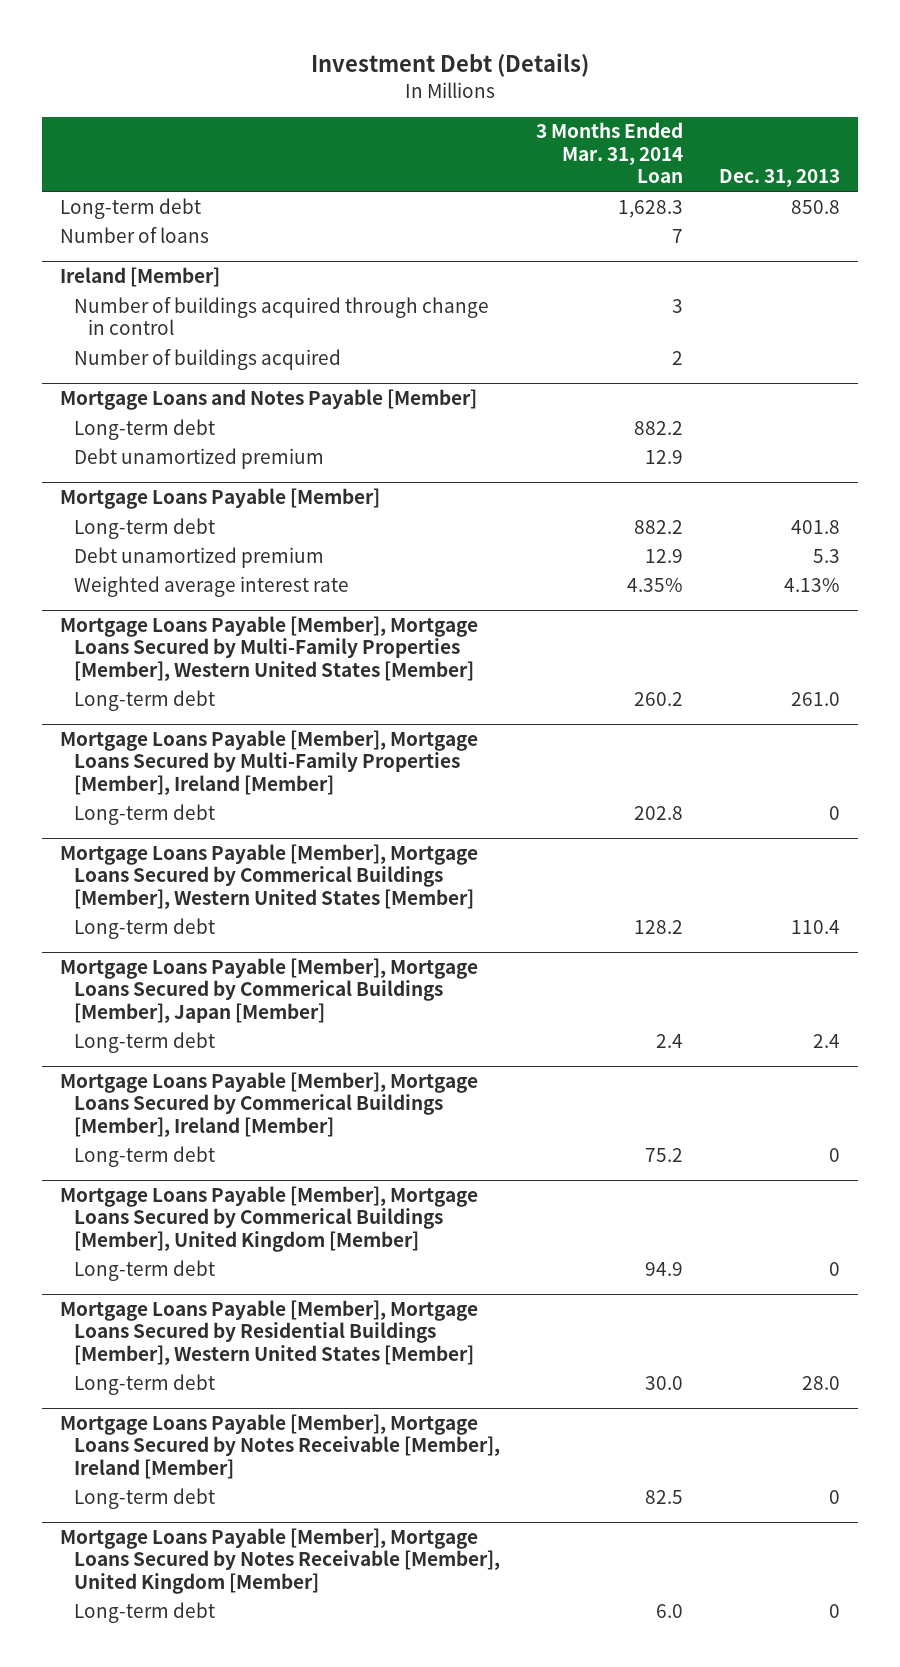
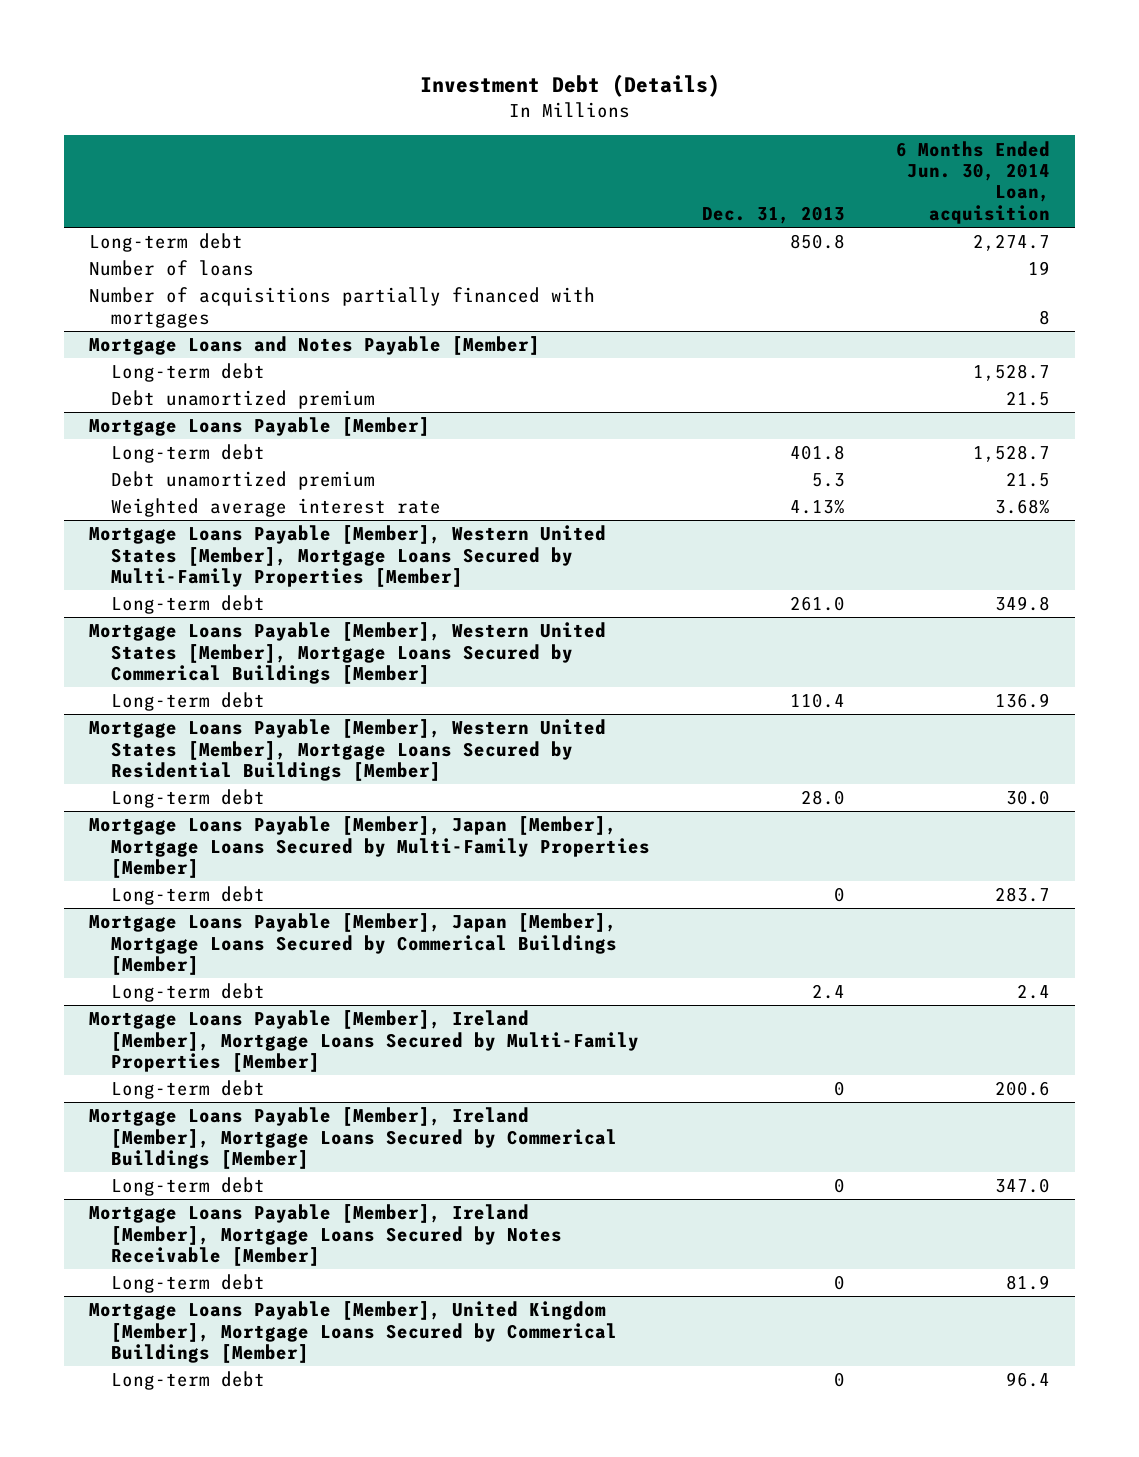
- | 3 Months Ended Mar. 31, 2014 Loan | Dec. 31, 2013
+ | Dec. 31, 2013 | 6 Months Ended Jun. 30, 2014 Loan, acquisition
- Ireland [Member]
- Number of buildings acquired through change in control | 3 |
- Number of buildings acquired | 2 |
+ Number of acquisitions partially financed with mortgages | | 8
- Mortgage Loans Payable [Member], Mortgage Loans Secured by Multi-Family Properties [Member], Western United States [Member]
+ Mortgage Loans Payable [Member], Western United States [Member], Mortgage Loans Secured by Multi-Family Properties [Member]
- Mortgage Loans Payable [Member], Mortgage Loans Secured by Multi-Family Properties [Member], Ireland [Member]
- Long-term debt | 202.8 | 0
- Mortgage Loans Payable [Member], Mortgage Loans Secured by Commerical Buildings [Member], Western United States [Member]
+ Mortgage Loans Payable [Member], Western United States [Member], Mortgage Loans Secured by Commerical Buildings [Member]
- Mortgage Loans Payable [Member], Mortgage Loans Secured by Commerical Buildings [Member], Japan [Member]
+ Mortgage Loans Payable [Member], Western United States [Member], Mortgage Loans Secured by Residential Buildings [Member]
+ Long-term debt | 28.0 | 30.0
+ Mortgage Loans Payable [Member], Japan [Member], Mortgage Loans Secured by Multi-Family Properties [Member]
+ Long-term debt | 0 | 283.7
+ Mortgage Loans Payable [Member], Japan [Member], Mortgage Loans Secured by Commerical Buildings [Member]
- Mortgage Loans Payable [Member], Mortgage Loans Secured by Commerical Buildings [Member], Ireland [Member]
+ Mortgage Loans Payable [Member], Ireland [Member], Mortgage Loans Secured by Multi-Family Properties [Member]
- Mortgage Loans Payable [Member], Mortgage Loans Secured by Commerical Buildings [Member], United Kingdom [Member]
+ Mortgage Loans Payable [Member], Ireland [Member], Mortgage Loans Secured by Commerical Buildings [Member]
- Mortgage Loans Payable [Member], Mortgage Loans Secured by Residential Buildings [Member], Western United States [Member]
- Long-term debt | 30.0 | 28.0
- Mortgage Loans Payable [Member], Mortgage Loans Secured by Notes Receivable [Member], Ireland [Member]
+ Mortgage Loans Payable [Member], Ireland [Member], Mortgage Loans Secured by Notes Receivable [Member]
- Mortgage Loans Payable [Member], Mortgage Loans Secured by Notes Receivable [Member], United Kingdom [Member]
+ Mortgage Loans Payable [Member], United Kingdom [Member], Mortgage Loans Secured by Commerical Buildings [Member]

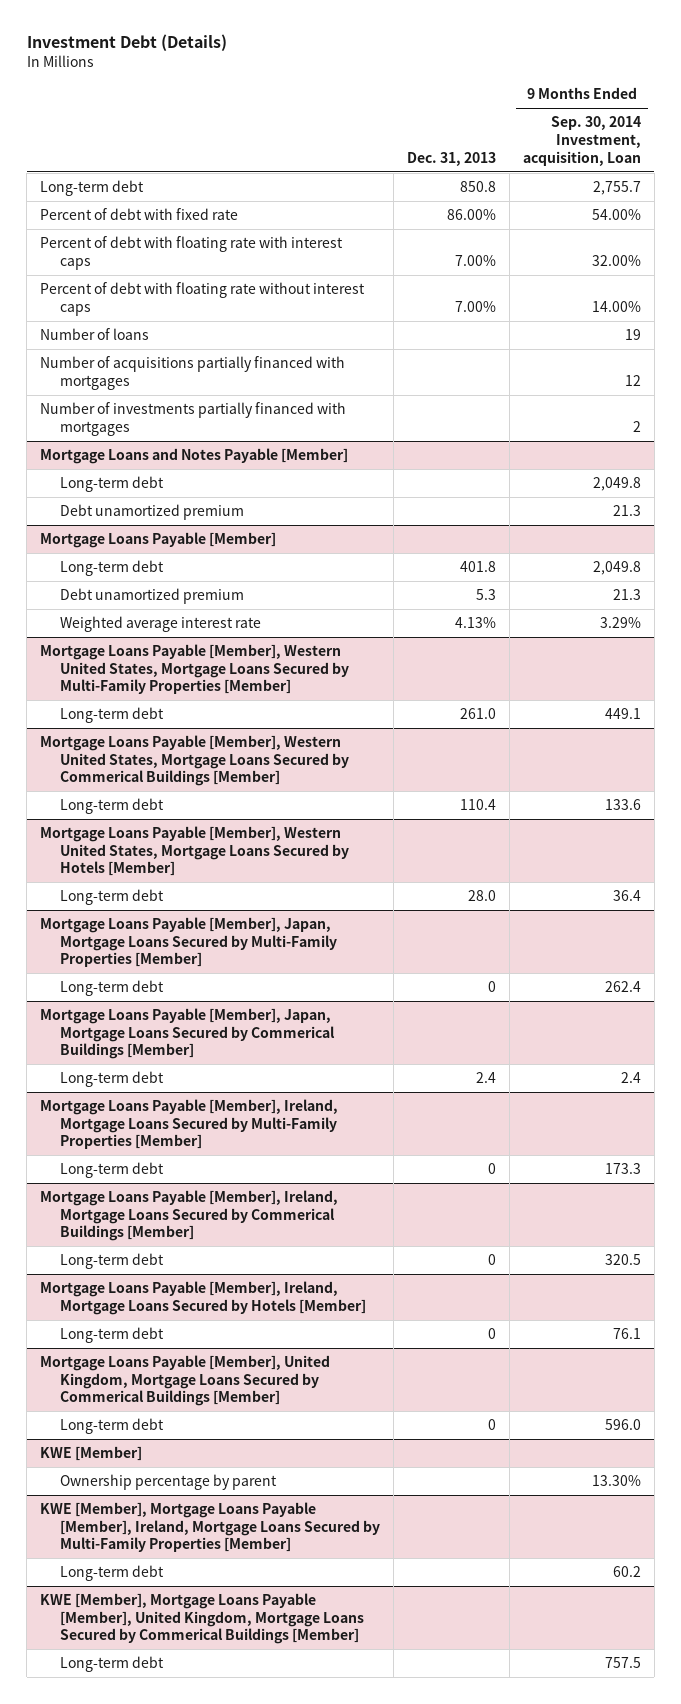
- | Dec. 31, 2013 | 6 Months Ended Jun. 30, 2014 Loan, acquisition
+ | Dec. 31, 2013 | 9 Months Ended Sep. 30, 2014 Investment, acquisition, Loan
+ Percent of debt with fixed rate | 86.00% | 54.00%
+ Percent of debt with floating rate with interest caps | 7.00% | 32.00%
+ Percent of debt with floating rate without interest caps | 7.00% | 14.00%
+ Number of investments partially financed with mortgages | | 2
- Mortgage Loans Payable [Member], Western United States [Member], Mortgage Loans Secured by Multi-Family Properties [Member]
+ Mortgage Loans Payable [Member], Western United States, Mortgage Loans Secured by Multi-Family Properties [Member]
- Mortgage Loans Payable [Member], Western United States [Member], Mortgage Loans Secured by Commerical Buildings [Member]
+ Mortgage Loans Payable [Member], Western United States, Mortgage Loans Secured by Commerical Buildings [Member]
- Mortgage Loans Payable [Member], Western United States [Member], Mortgage Loans Secured by Residential Buildings [Member]
+ Mortgage Loans Payable [Member], Western United States, Mortgage Loans Secured by Hotels [Member]
- Mortgage Loans Payable [Member], Japan [Member], Mortgage Loans Secured by Multi-Family Properties [Member]
+ Mortgage Loans Payable [Member], Japan, Mortgage Loans Secured by Multi-Family Properties [Member]
- Mortgage Loans Payable [Member], Japan [Member], Mortgage Loans Secured by Commerical Buildings [Member]
+ Mortgage Loans Payable [Member], Japan, Mortgage Loans Secured by Commerical Buildings [Member]
- Mortgage Loans Payable [Member], Ireland [Member], Mortgage Loans Secured by Multi-Family Properties [Member]
+ Mortgage Loans Payable [Member], Ireland, Mortgage Loans Secured by Multi-Family Properties [Member]
- Mortgage Loans Payable [Member], Ireland [Member], Mortgage Loans Secured by Commerical Buildings [Member]
+ Mortgage Loans Payable [Member], Ireland, Mortgage Loans Secured by Commerical Buildings [Member]
- Mortgage Loans Payable [Member], Ireland [Member], Mortgage Loans Secured by Notes Receivable [Member]
+ Mortgage Loans Payable [Member], Ireland, Mortgage Loans Secured by Hotels [Member]
- Mortgage Loans Payable [Member], United Kingdom [Member], Mortgage Loans Secured by Commerical Buildings [Member]
+ Mortgage Loans Payable [Member], United Kingdom, Mortgage Loans Secured by Commerical Buildings [Member]
+ KWE [Member]
+ Ownership percentage by parent | | 13.30%
+ KWE [Member], Mortgage Loans Payable [Member], Ireland, Mortgage Loans Secured by Multi-Family Properties [Member]
+ Long-term debt | | 60.2
+ KWE [Member], Mortgage Loans Payable [Member], United Kingdom, Mortgage Loans Secured by Commerical Buildings [Member]
+ Long-term debt | | 757.5

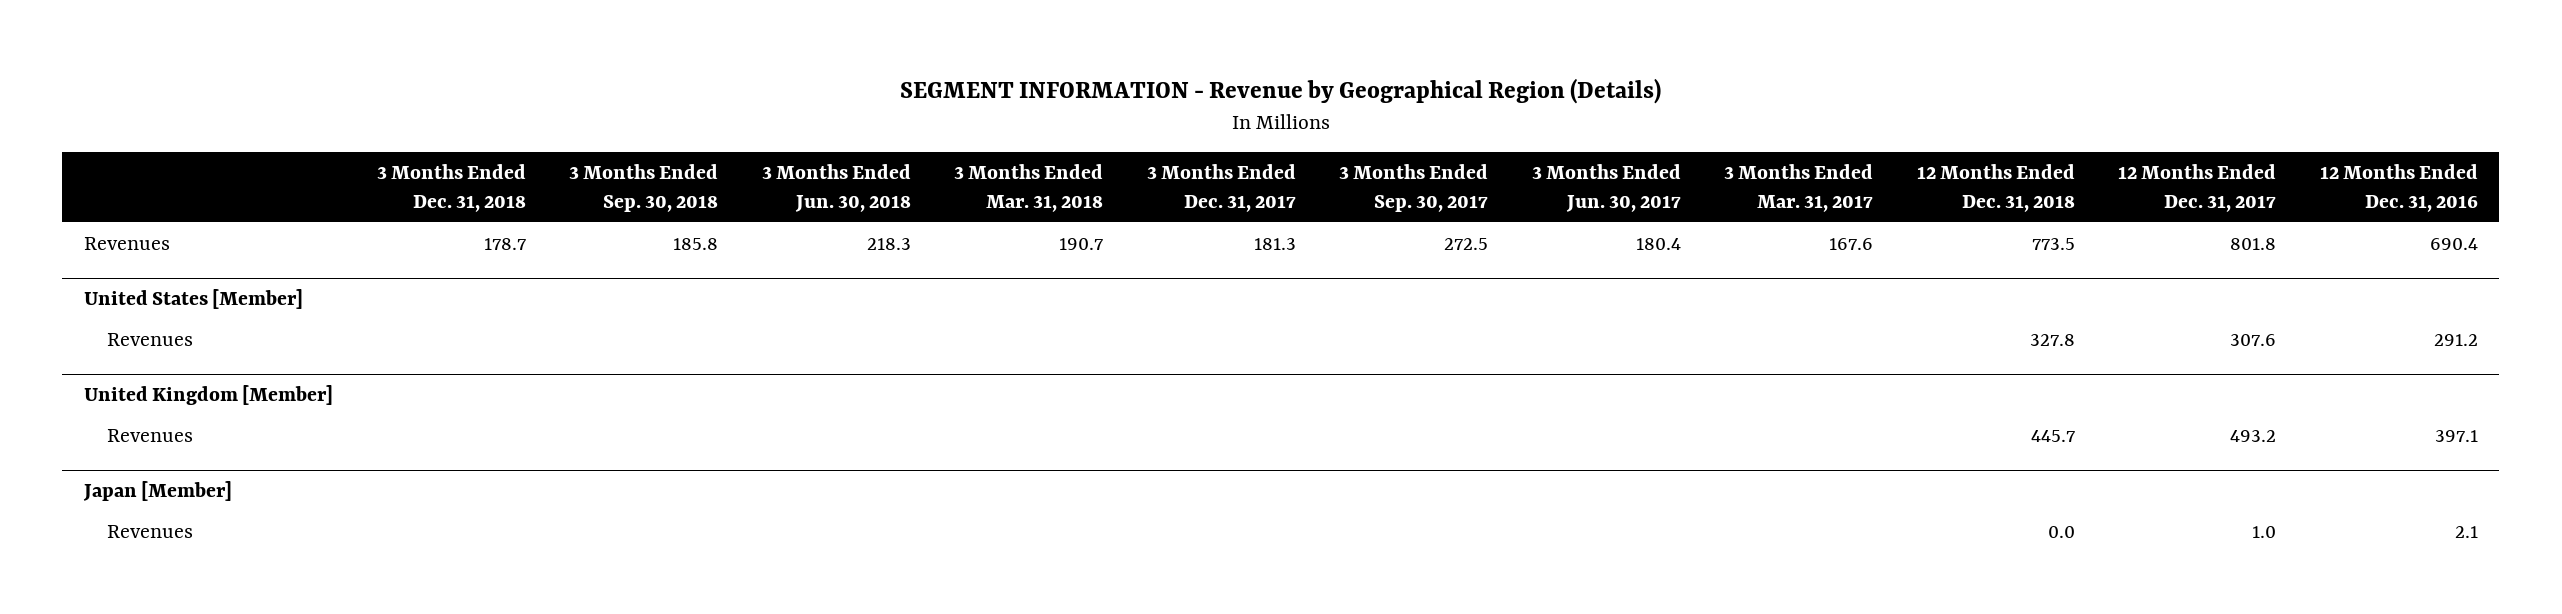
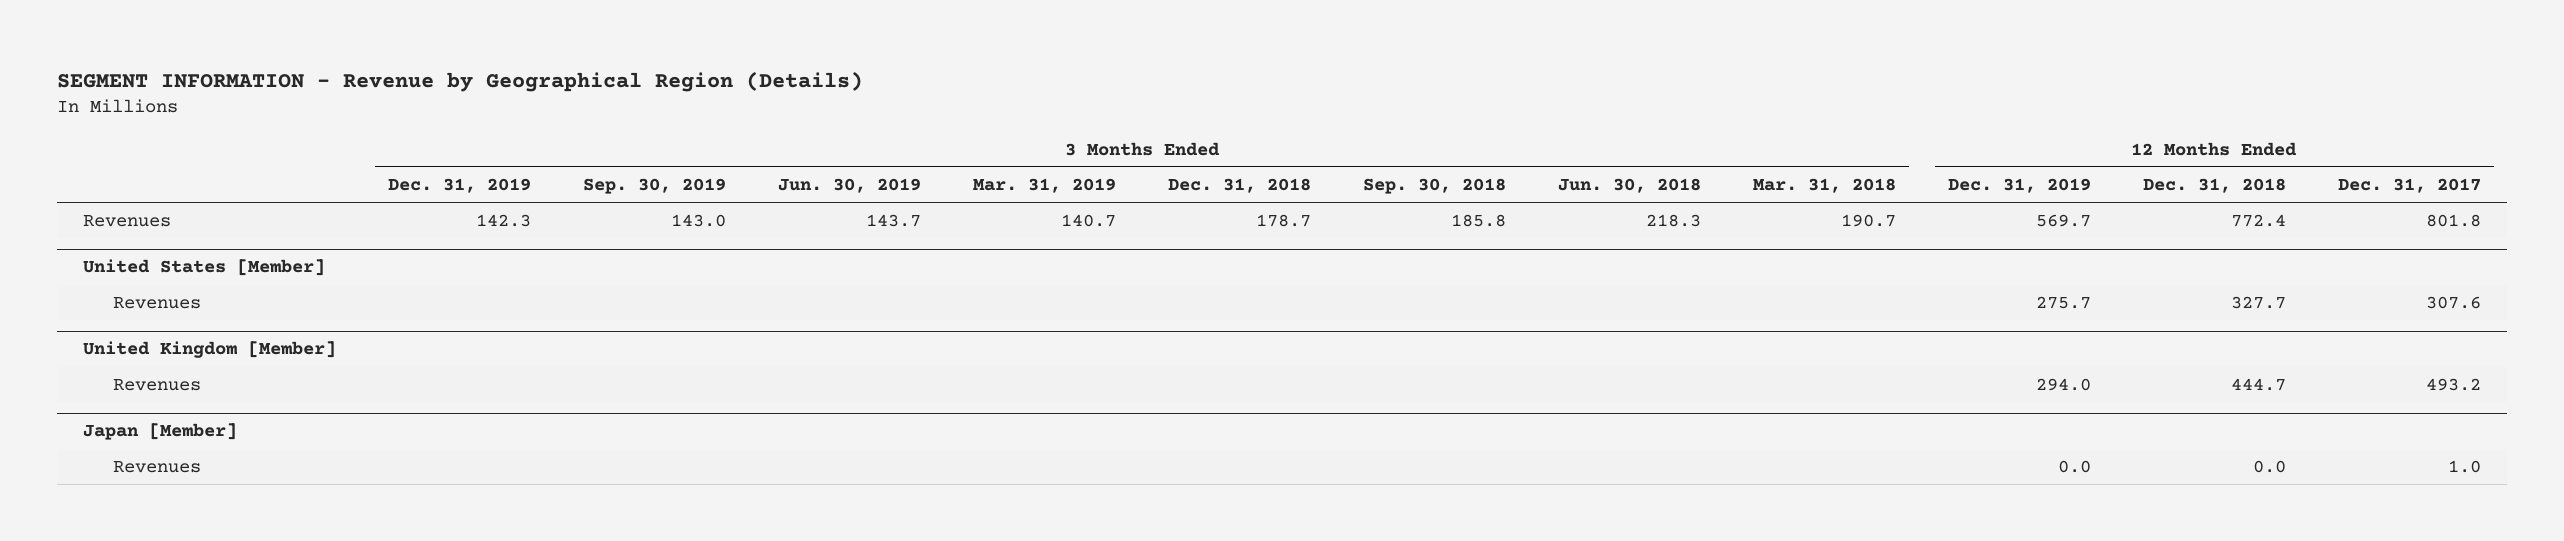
- | 3 Months Ended Dec. 31, 2018 | 3 Months Ended Sep. 30, 2018 | 3 Months Ended Jun. 30, 2018 | 3 Months Ended Mar. 31, 2018 | 3 Months Ended Dec. 31, 2017 | 3 Months Ended Sep. 30, 2017 | 3 Months Ended Jun. 30, 2017 | 3 Months Ended Mar. 31, 2017 | 12 Months Ended Dec. 31, 2018 | 12 Months Ended Dec. 31, 2017 | 12 Months Ended Dec. 31, 2016
+ | 3 Months Ended Dec. 31, 2019 | 3 Months Ended Sep. 30, 2019 | 3 Months Ended Jun. 30, 2019 | 3 Months Ended Mar. 31, 2019 | 3 Months Ended Dec. 31, 2018 | 3 Months Ended Sep. 30, 2018 | 3 Months Ended Jun. 30, 2018 | 3 Months Ended Mar. 31, 2018 | 12 Months Ended Dec. 31, 2019 | 12 Months Ended Dec. 31, 2018 | 12 Months Ended Dec. 31, 2017
- Revenues | 178.7 | 185.8 | 218.3 | 190.7 | 181.3 | 272.5 | 180.4 | 167.6 | 773.5 | 801.8 | 690.4
+ Revenues | 142.3 | 143.0 | 143.7 | 140.7 | 178.7 | 185.8 | 218.3 | 190.7 | 569.7 | 772.4 | 801.8
@ United States [Member]
- Revenues | | | | | | | | | 327.8 | 307.6 | 291.2
+ Revenues | | | | | | | | | 275.7 | 327.7 | 307.6
@ United Kingdom [Member]
- Revenues | | | | | | | | | 445.7 | 493.2 | 397.1
+ Revenues | | | | | | | | | 294.0 | 444.7 | 493.2

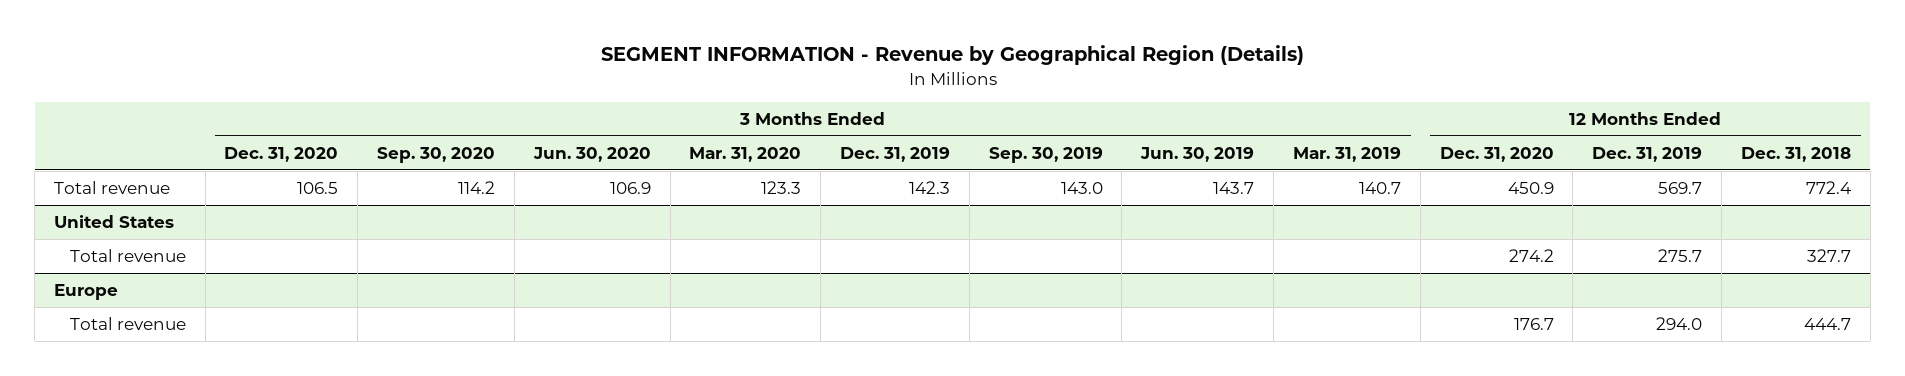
- | 3 Months Ended Dec. 31, 2019 | 3 Months Ended Sep. 30, 2019 | 3 Months Ended Jun. 30, 2019 | 3 Months Ended Mar. 31, 2019 | 3 Months Ended Dec. 31, 2018 | 3 Months Ended Sep. 30, 2018 | 3 Months Ended Jun. 30, 2018 | 3 Months Ended Mar. 31, 2018 | 12 Months Ended Dec. 31, 2019 | 12 Months Ended Dec. 31, 2018 | 12 Months Ended Dec. 31, 2017
+ | 3 Months Ended Dec. 31, 2020 | 3 Months Ended Sep. 30, 2020 | 3 Months Ended Jun. 30, 2020 | 3 Months Ended Mar. 31, 2020 | 3 Months Ended Dec. 31, 2019 | 3 Months Ended Sep. 30, 2019 | 3 Months Ended Jun. 30, 2019 | 3 Months Ended Mar. 31, 2019 | 12 Months Ended Dec. 31, 2020 | 12 Months Ended Dec. 31, 2019 | 12 Months Ended Dec. 31, 2018
- Revenues | 142.3 | 143.0 | 143.7 | 140.7 | 178.7 | 185.8 | 218.3 | 190.7 | 569.7 | 772.4 | 801.8
- United States [Member]
- Revenues | | | | | | | | | 275.7 | 327.7 | 307.6
- United Kingdom [Member]
- Revenues | | | | | | | | | 294.0 | 444.7 | 493.2
- Japan [Member]
- Revenues | | | | | | | | | 0.0 | 0.0 | 1.0
+ Total revenue | 106.5 | 114.2 | 106.9 | 123.3 | 142.3 | 143.0 | 143.7 | 140.7 | 450.9 | 569.7 | 772.4
+ United States
+ Total revenue | | | | | | | | | 274.2 | 275.7 | 327.7
+ Europe
+ Total revenue | | | | | | | | | 176.7 | 294.0 | 444.7

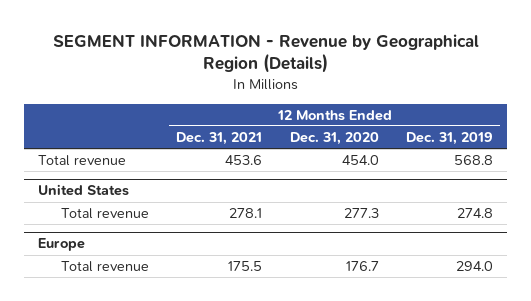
- | 3 Months Ended Dec. 31, 2020 | 3 Months Ended Sep. 30, 2020 | 3 Months Ended Jun. 30, 2020 | 3 Months Ended Mar. 31, 2020 | 3 Months Ended Dec. 31, 2019 | 3 Months Ended Sep. 30, 2019 | 3 Months Ended Jun. 30, 2019 | 3 Months Ended Mar. 31, 2019 | 12 Months Ended Dec. 31, 2020 | 12 Months Ended Dec. 31, 2019 | 12 Months Ended Dec. 31, 2018
+ | 12 Months Ended Dec. 31, 2021 | 12 Months Ended Dec. 31, 2020 | 12 Months Ended Dec. 31, 2019
- Total revenue | 106.5 | 114.2 | 106.9 | 123.3 | 142.3 | 143.0 | 143.7 | 140.7 | 450.9 | 569.7 | 772.4
+ Total revenue | 453.6 | 454.0 | 568.8
@ United States
- Total revenue | | | | | | | | | 274.2 | 275.7 | 327.7
+ Total revenue | 278.1 | 277.3 | 274.8

